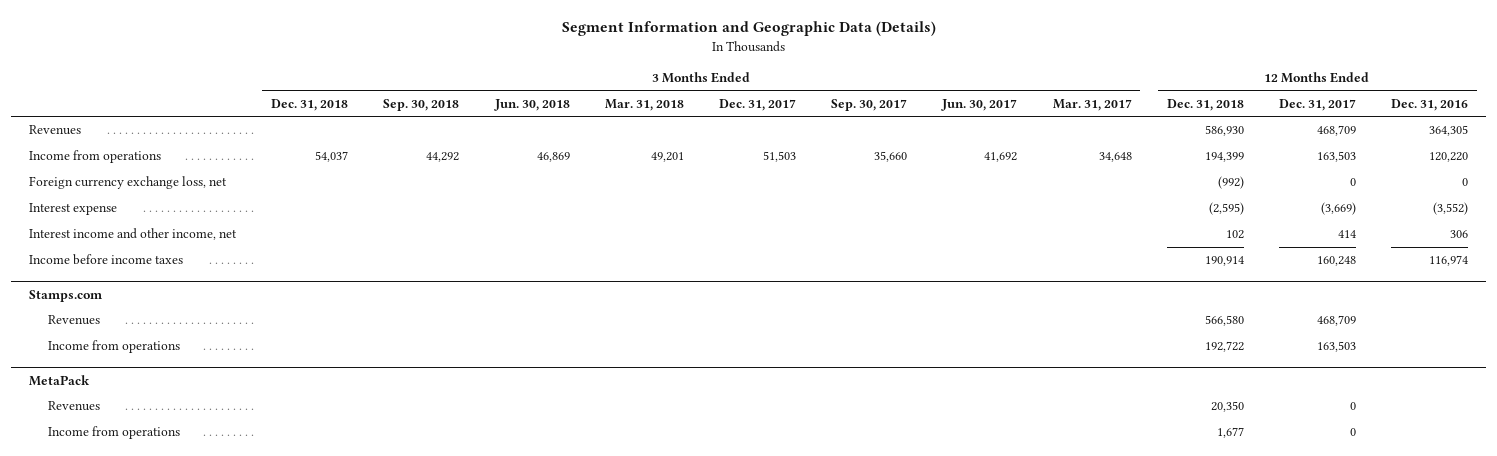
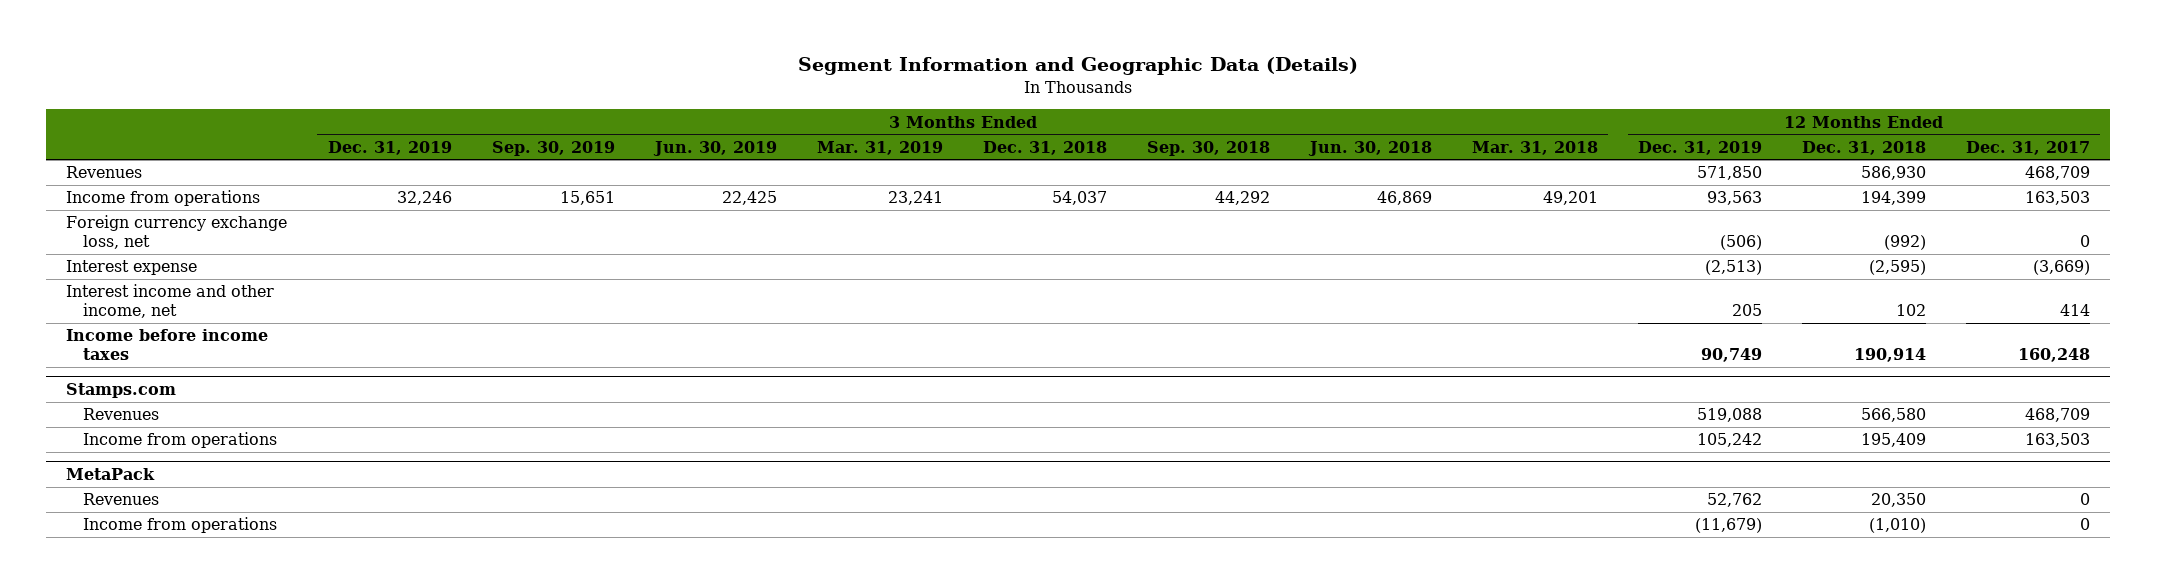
- | 3 Months Ended Dec. 31, 2018 | 3 Months Ended Sep. 30, 2018 | 3 Months Ended Jun. 30, 2018 | 3 Months Ended Mar. 31, 2018 | 3 Months Ended Dec. 31, 2017 | 3 Months Ended Sep. 30, 2017 | 3 Months Ended Jun. 30, 2017 | 3 Months Ended Mar. 31, 2017 | 12 Months Ended Dec. 31, 2018 | 12 Months Ended Dec. 31, 2017 | 12 Months Ended Dec. 31, 2016
+ | 3 Months Ended Dec. 31, 2019 | 3 Months Ended Sep. 30, 2019 | 3 Months Ended Jun. 30, 2019 | 3 Months Ended Mar. 31, 2019 | 3 Months Ended Dec. 31, 2018 | 3 Months Ended Sep. 30, 2018 | 3 Months Ended Jun. 30, 2018 | 3 Months Ended Mar. 31, 2018 | 12 Months Ended Dec. 31, 2019 | 12 Months Ended Dec. 31, 2018 | 12 Months Ended Dec. 31, 2017
@ Stamps.com
- Income from operations | | | | | | | | | 192,722 | 163,503 |
+ Income from operations | | | | | | | | | 105,242 | 195,409 | 163,503
@ MetaPack
- Income from operations | | | | | | | | | 1,677 | 0 |
+ Income from operations | | | | | | | | | (11,679) | (1,010) | 0

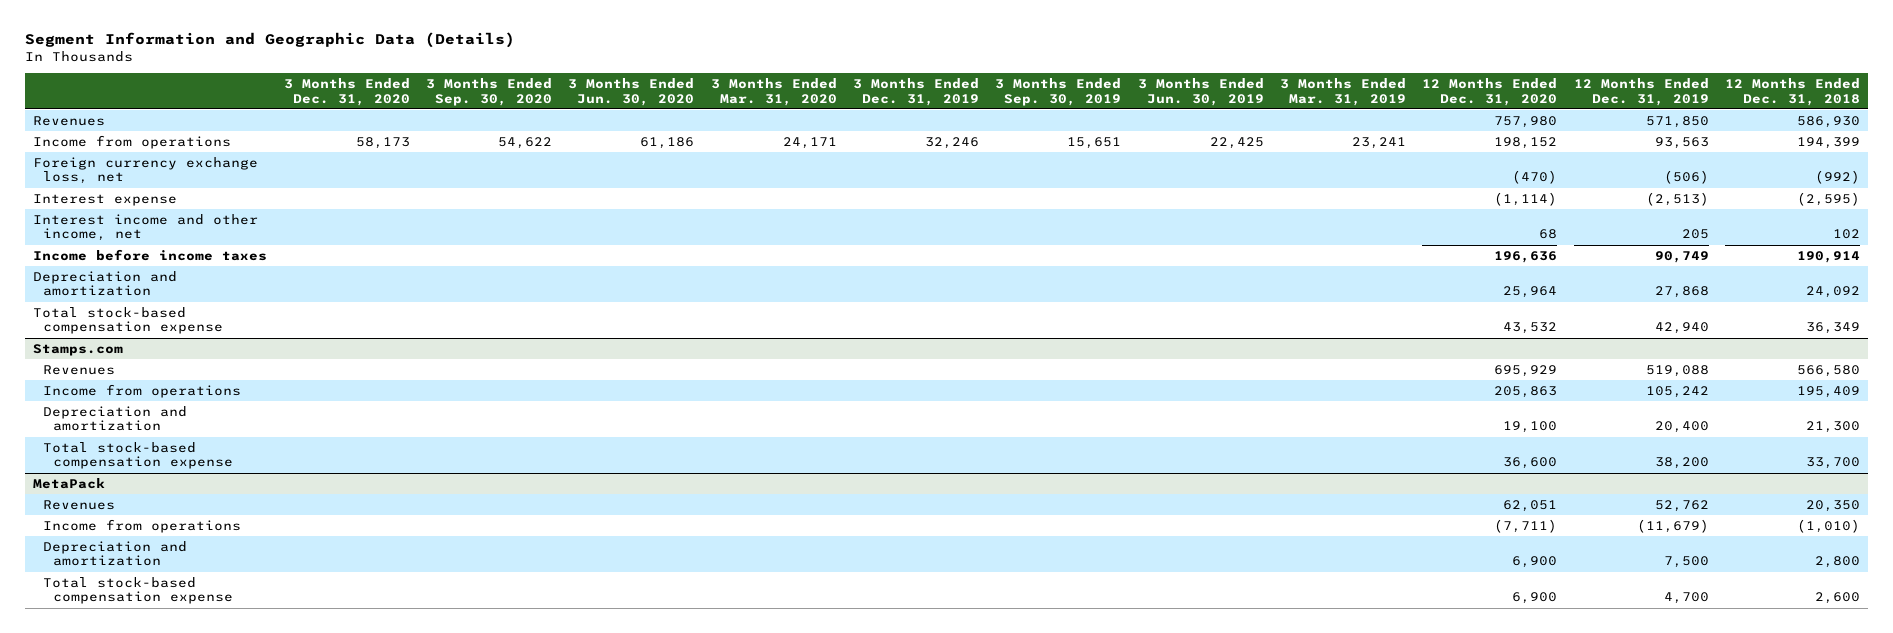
- | 3 Months Ended Dec. 31, 2019 | 3 Months Ended Sep. 30, 2019 | 3 Months Ended Jun. 30, 2019 | 3 Months Ended Mar. 31, 2019 | 3 Months Ended Dec. 31, 2018 | 3 Months Ended Sep. 30, 2018 | 3 Months Ended Jun. 30, 2018 | 3 Months Ended Mar. 31, 2018 | 12 Months Ended Dec. 31, 2019 | 12 Months Ended Dec. 31, 2018 | 12 Months Ended Dec. 31, 2017
+ | 3 Months Ended Dec. 31, 2020 | 3 Months Ended Sep. 30, 2020 | 3 Months Ended Jun. 30, 2020 | 3 Months Ended Mar. 31, 2020 | 3 Months Ended Dec. 31, 2019 | 3 Months Ended Sep. 30, 2019 | 3 Months Ended Jun. 30, 2019 | 3 Months Ended Mar. 31, 2019 | 12 Months Ended Dec. 31, 2020 | 12 Months Ended Dec. 31, 2019 | 12 Months Ended Dec. 31, 2018
+ Depreciation and amortization | | | | | | | | | 25,964 | 27,868 | 24,092
+ Total stock-based compensation expense | | | | | | | | | 43,532 | 42,940 | 36,349
@ Stamps.com
+ Depreciation and amortization | | | | | | | | | 19,100 | 20,400 | 21,300
+ Total stock-based compensation expense | | | | | | | | | 36,600 | 38,200 | 33,700
@ MetaPack
+ Depreciation and amortization | | | | | | | | | 6,900 | 7,500 | 2,800
+ Total stock-based compensation expense | | | | | | | | | 6,900 | 4,700 | 2,600

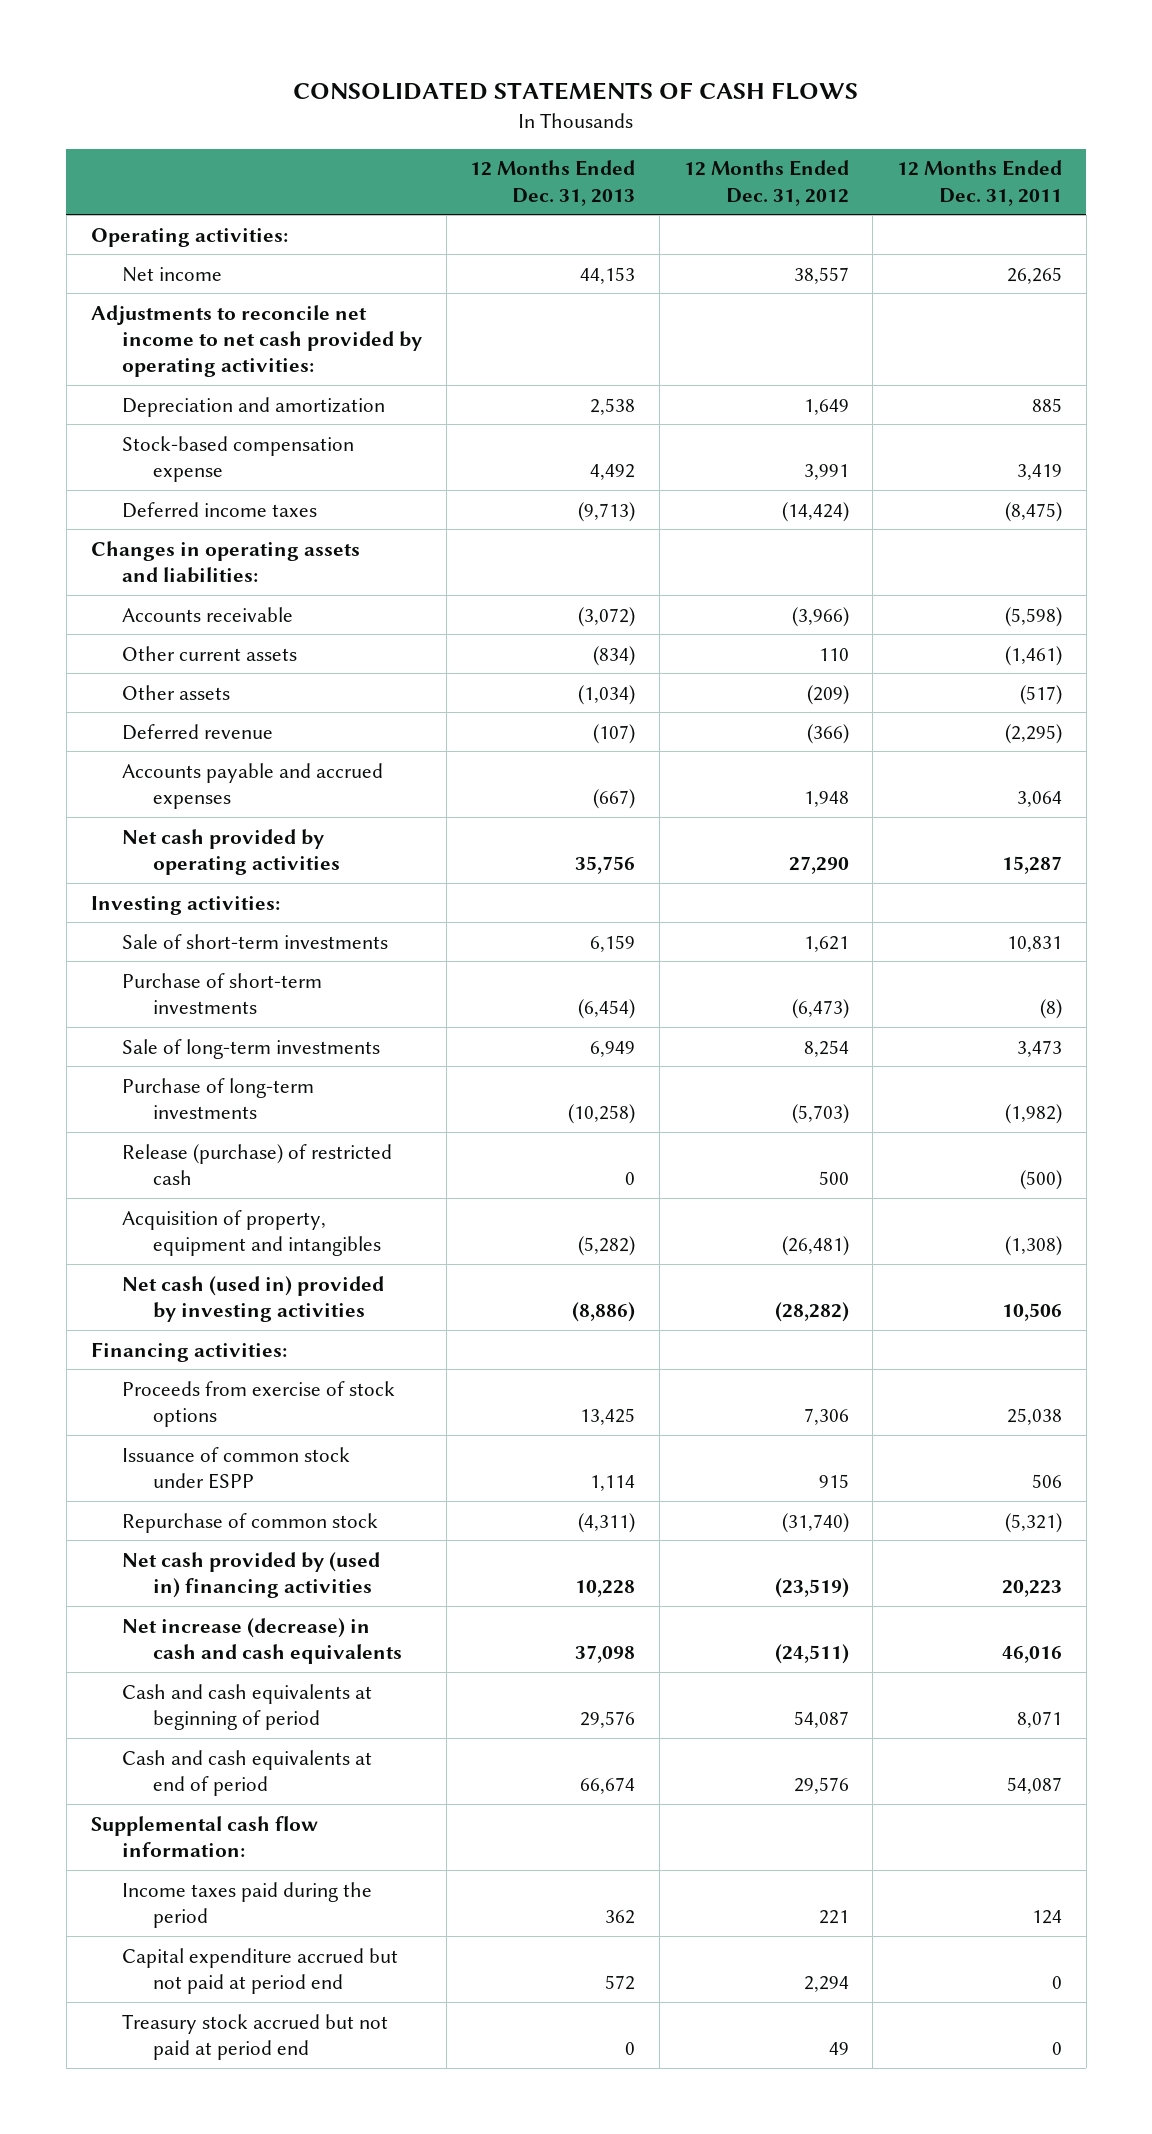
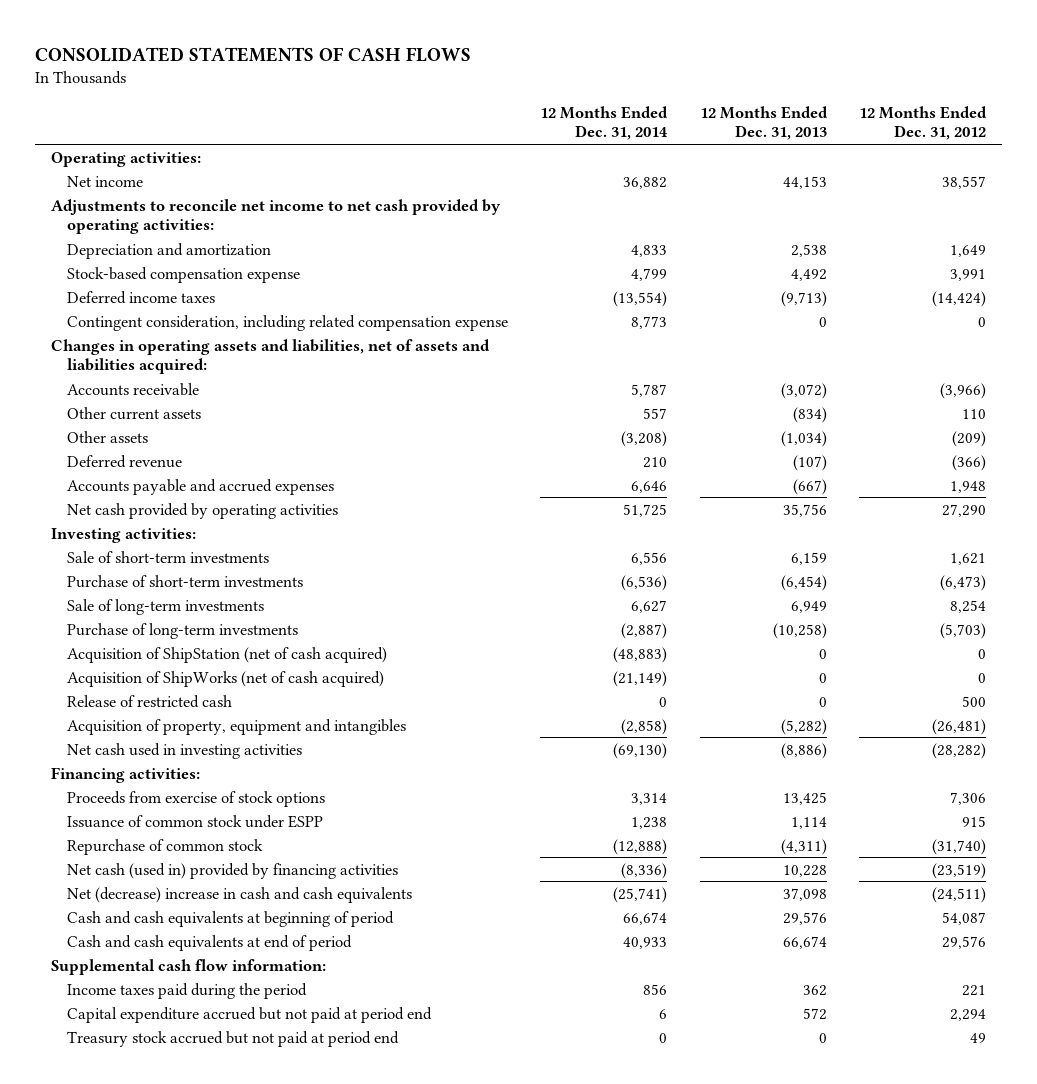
- | 12 Months Ended Dec. 31, 2013 | 12 Months Ended Dec. 31, 2012 | 12 Months Ended Dec. 31, 2011
+ | 12 Months Ended Dec. 31, 2014 | 12 Months Ended Dec. 31, 2013 | 12 Months Ended Dec. 31, 2012
- Changes in operating assets and liabilities:
+ Contingent consideration, including related compensation expense | 8,773 | 0 | 0
+ Changes in operating assets and liabilities, net of assets and liabilities acquired:
- Release (purchase) of restricted cash | 0 | 500 | (500)
+ Acquisition of ShipStation (net of cash acquired) | (48,883) | 0 | 0
+ Acquisition of ShipWorks (net of cash acquired) | (21,149) | 0 | 0
+ Release of restricted cash | 0 | 0 | 500
- Net cash (used in) provided by investing activities | (8,886) | (28,282) | 10,506
+ Net cash used in investing activities | (69,130) | (8,886) | (28,282)
- Net cash provided by (used in) financing activities | 10,228 | (23,519) | 20,223
- Net increase (decrease) in cash and cash equivalents | 37,098 | (24,511) | 46,016
+ Net cash (used in) provided by financing activities | (8,336) | 10,228 | (23,519)
+ Net (decrease) increase in cash and cash equivalents | (25,741) | 37,098 | (24,511)

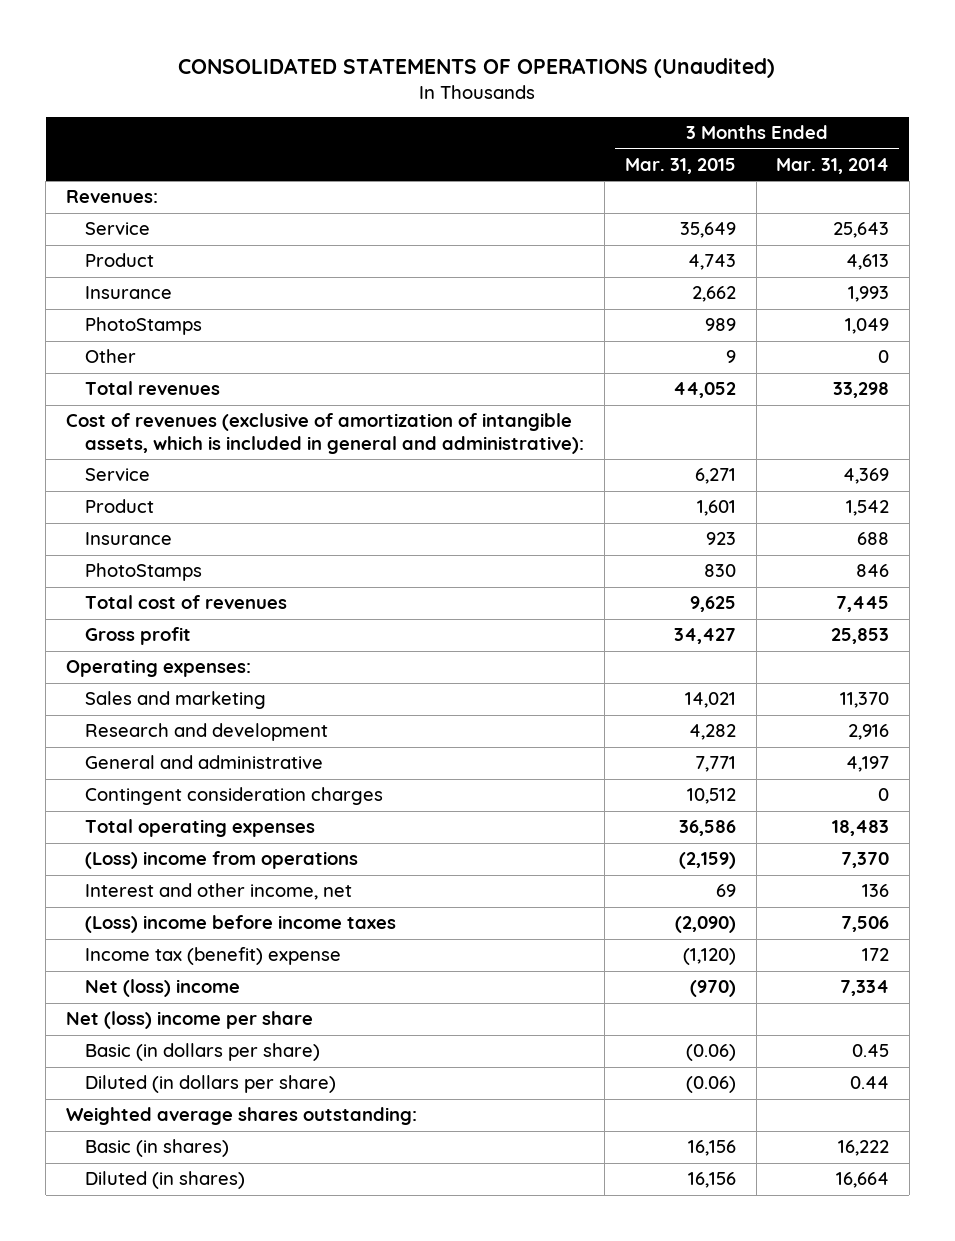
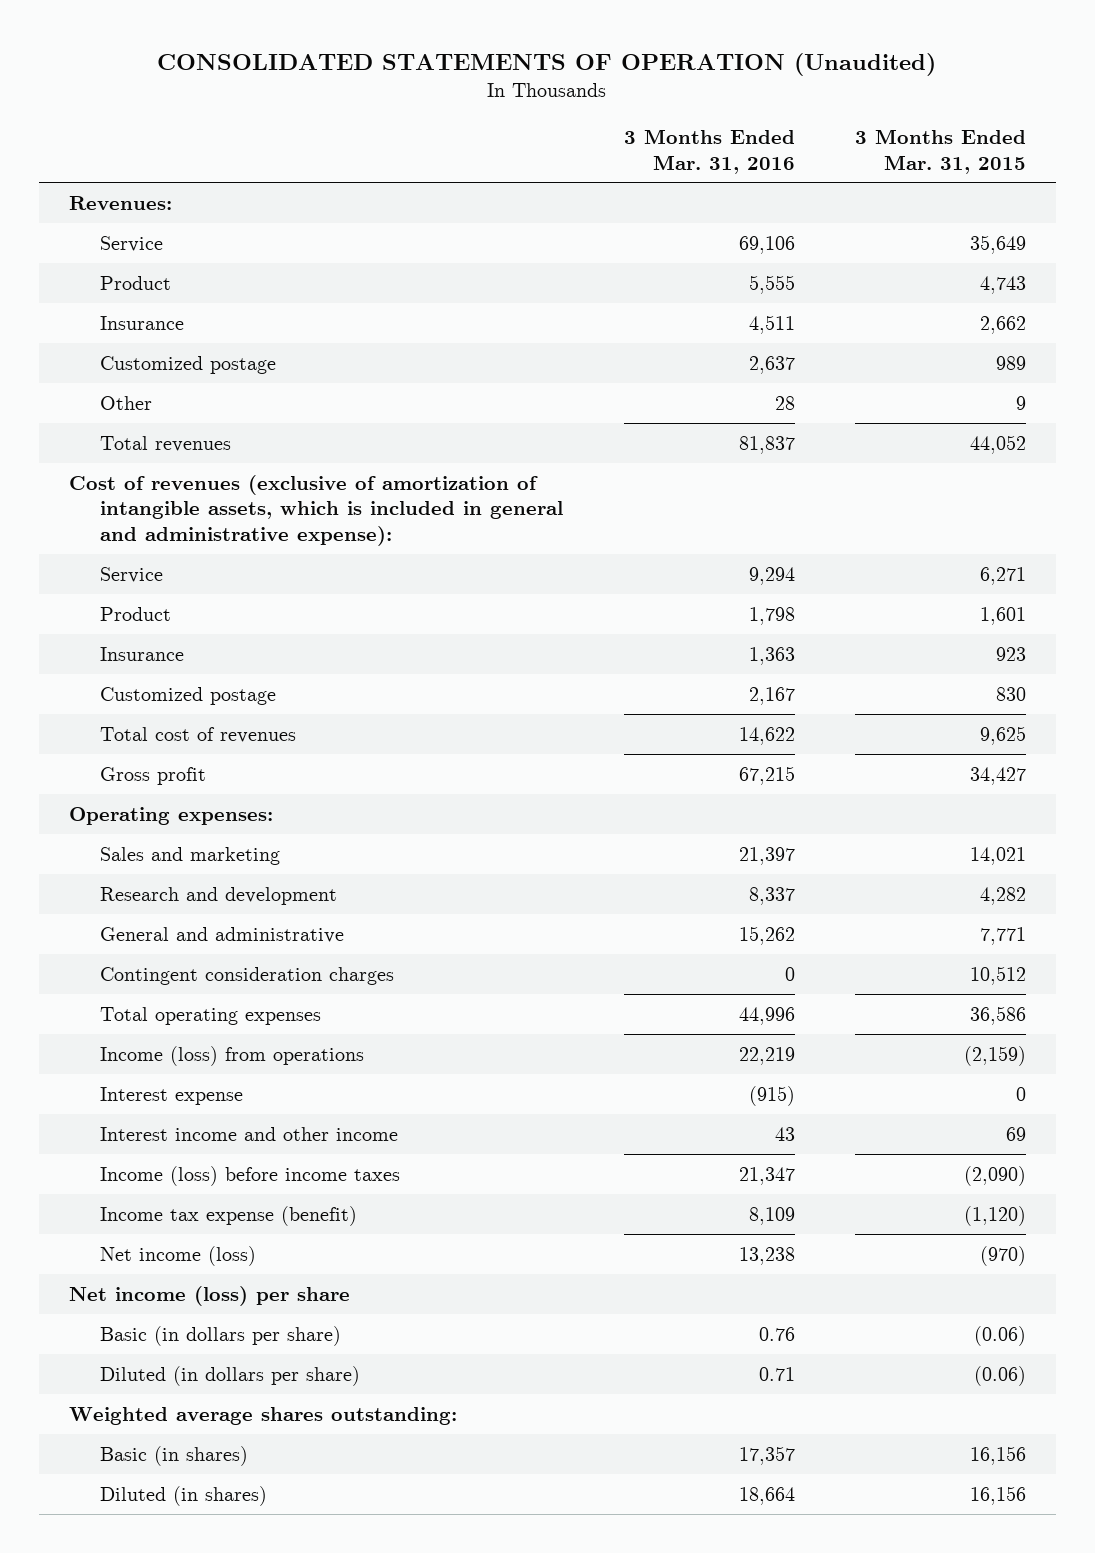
- CONSOLIDATED STATEMENTS OF OPERATIONS (Unaudited)
+ CONSOLIDATED STATEMENTS OF OPERATION (Unaudited)
- | 3 Months Ended Mar. 31, 2015 | 3 Months Ended Mar. 31, 2014
+ | 3 Months Ended Mar. 31, 2016 | 3 Months Ended Mar. 31, 2015
- PhotoStamps | 989 | 1,049
+ Customized postage | 2,637 | 989
- Cost of revenues (exclusive of amortization of intangible assets, which is included in general and administrative):
+ Cost of revenues (exclusive of amortization of intangible assets, which is included in general and administrative expense):
- PhotoStamps | 830 | 846
+ Customized postage | 2,167 | 830
- (Loss) income from operations | (2,159) | 7,370
- Interest and other income, net | 69 | 136
- (Loss) income before income taxes | (2,090) | 7,506
- Income tax (benefit) expense | (1,120) | 172
- Net (loss) income | (970) | 7,334
- Net (loss) income per share
+ Income (loss) from operations | 22,219 | (2,159)
+ Interest expense | (915) | 0
+ Interest income and other income | 43 | 69
+ Income (loss) before income taxes | 21,347 | (2,090)
+ Income tax expense (benefit) | 8,109 | (1,120)
+ Net income (loss) | 13,238 | (970)
+ Net income (loss) per share

